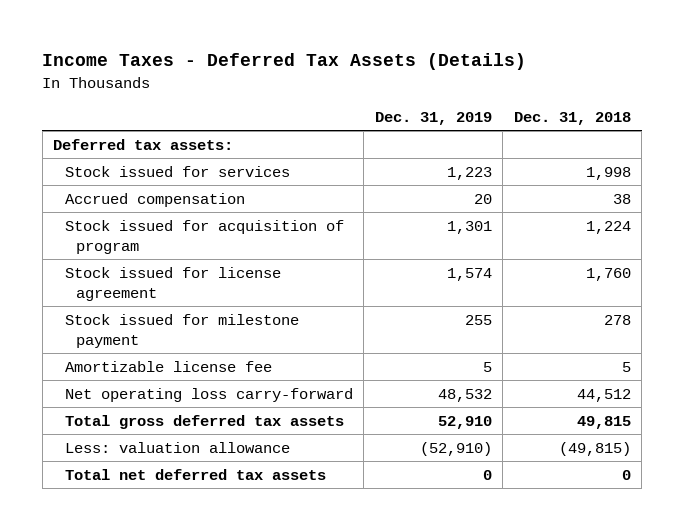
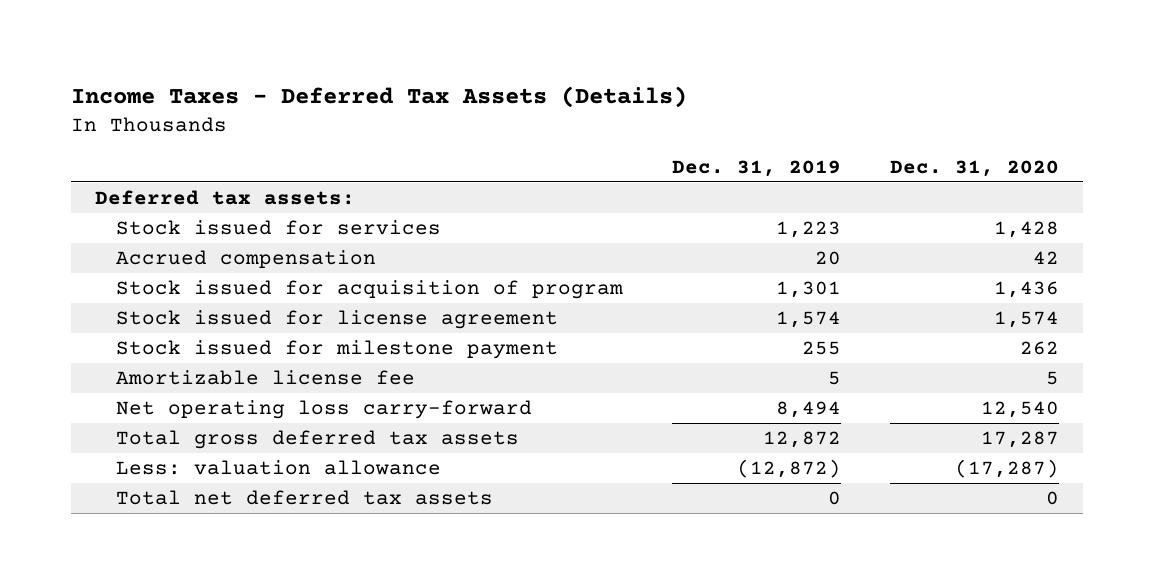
- | Dec. 31, 2019 | Dec. 31, 2018
+ | Dec. 31, 2019 | Dec. 31, 2020
- Net operating loss carry-forward | 48,532 | 44,512
- Total gross deferred tax assets | 52,910 | 49,815
- Less: valuation allowance | (52,910) | (49,815)
+ Net operating loss carry-forward | 8,494 | 12,540
+ Total gross deferred tax assets | 12,872 | 17,287
+ Less: valuation allowance | (12,872) | (17,287)

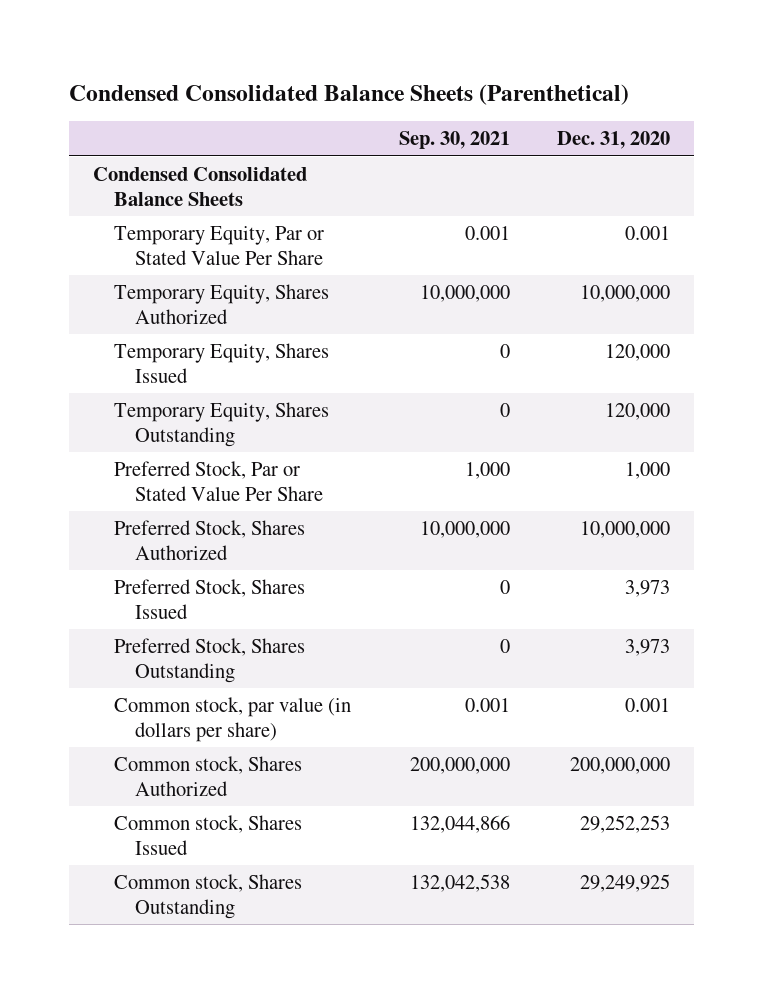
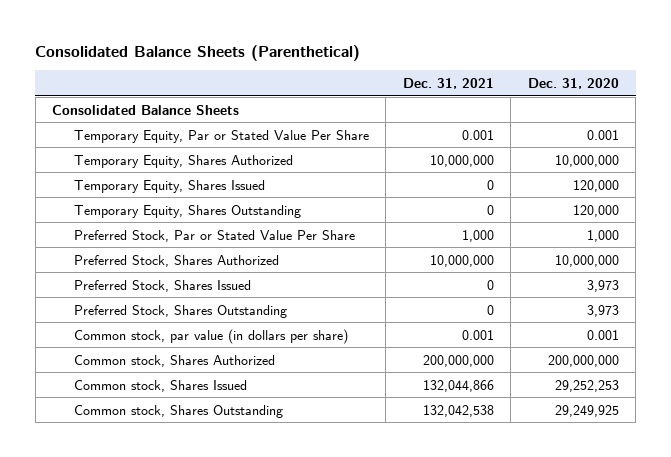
- Condensed Consolidated Balance Sheets (Parenthetical)
+ Consolidated Balance Sheets (Parenthetical)
- | Sep. 30, 2021 | Dec. 31, 2020
+ | Dec. 31, 2021 | Dec. 31, 2020
- Condensed Consolidated Balance Sheets
+ Consolidated Balance Sheets

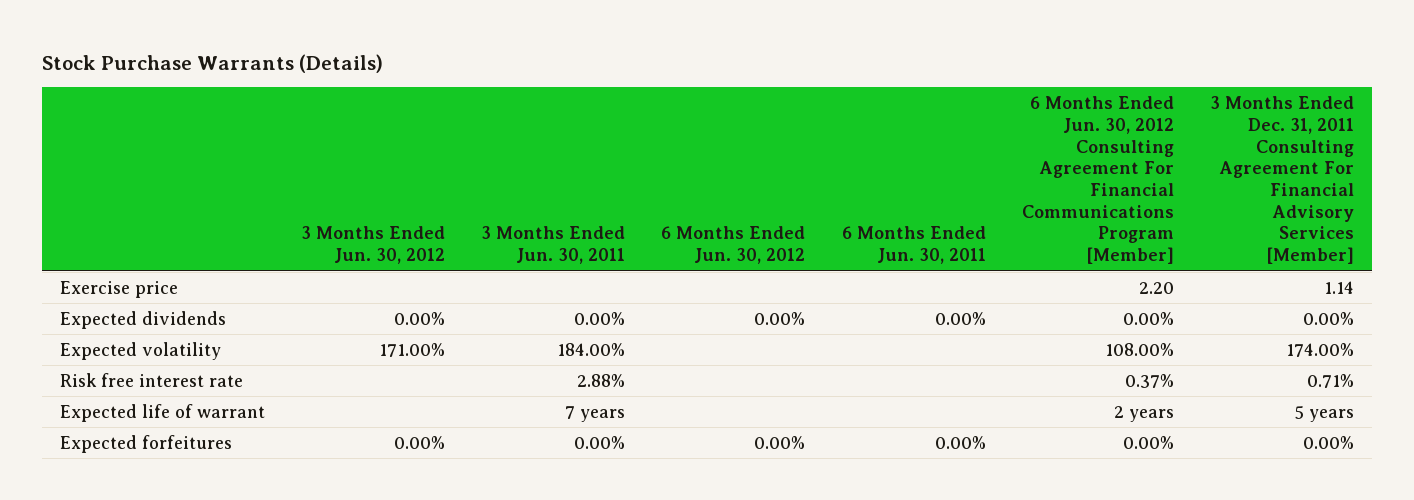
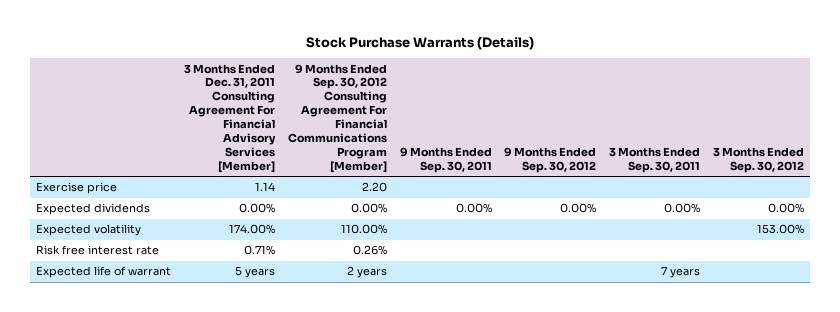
- | 3 Months Ended Jun. 30, 2012 | 3 Months Ended Jun. 30, 2011 | 6 Months Ended Jun. 30, 2012 | 6 Months Ended Jun. 30, 2011 | 6 Months Ended Jun. 30, 2012 Consulting Agreement For Financial Communications Program [Member] | 3 Months Ended Dec. 31, 2011 Consulting Agreement For Financial Advisory Services [Member]
+ | 3 Months Ended Dec. 31, 2011 Consulting Agreement For Financial Advisory Services [Member] | 9 Months Ended Sep. 30, 2012 Consulting Agreement For Financial Communications Program [Member] | 9 Months Ended Sep. 30, 2011 | 9 Months Ended Sep. 30, 2012 | 3 Months Ended Sep. 30, 2011 | 3 Months Ended Sep. 30, 2012
- Expected forfeitures | 0.00% | 0.00% | 0.00% | 0.00% | 0.00% | 0.00%

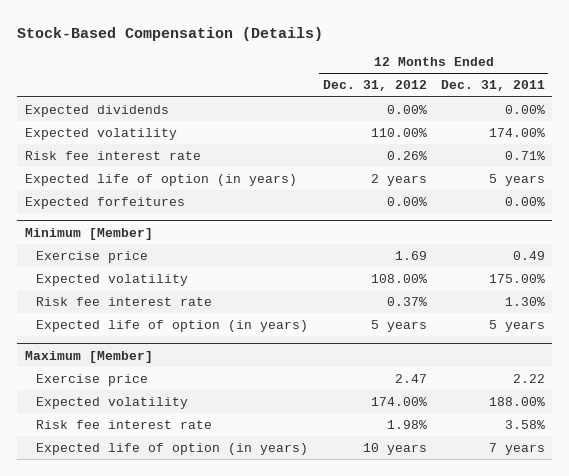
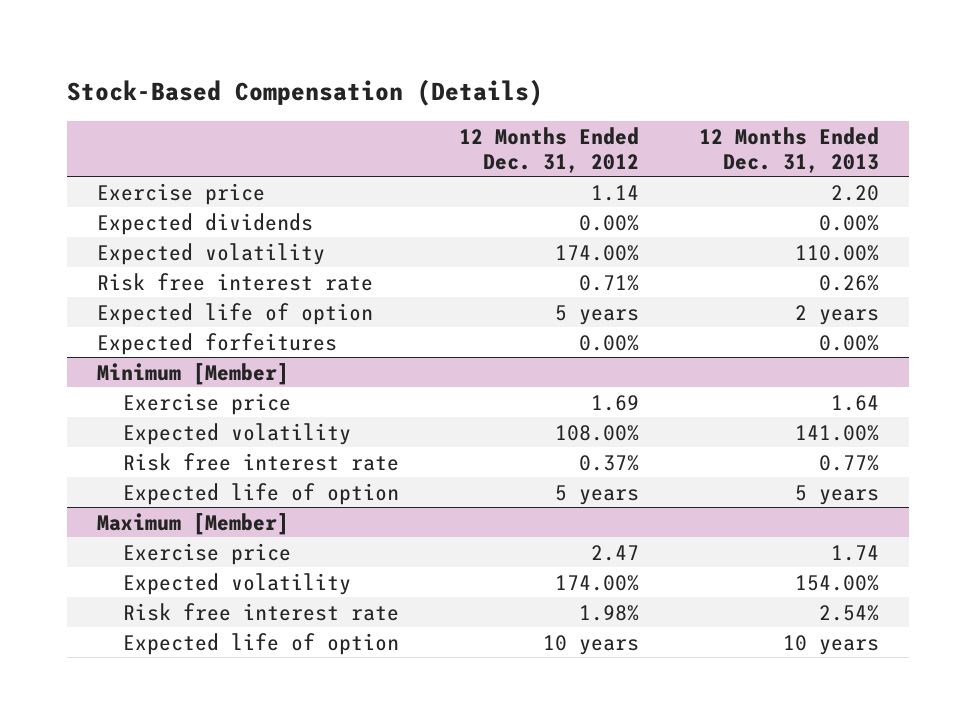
- | 12 Months Ended Dec. 31, 2012 | 12 Months Ended Dec. 31, 2011
+ | 12 Months Ended Dec. 31, 2012 | 12 Months Ended Dec. 31, 2013
+ Exercise price | 1.14 | 2.20
- Expected volatility | 110.00% | 174.00%
- Risk fee interest rate | 0.26% | 0.71%
- Expected life of option (in years) | 2 years | 5 years
+ Expected volatility | 174.00% | 110.00%
+ Risk free interest rate | 0.71% | 0.26%
+ Expected life of option | 5 years | 2 years
@ Minimum [Member]
- Risk fee interest rate | 0.37% | 1.30%
- Expected life of option (in years) | 5 years | 5 years
+ Risk free interest rate | 0.37% | 0.77%
+ Expected life of option | 5 years | 5 years
@ Maximum [Member]
- Risk fee interest rate | 1.98% | 3.58%
- Expected life of option (in years) | 10 years | 7 years
+ Risk free interest rate | 1.98% | 2.54%
+ Expected life of option | 10 years | 10 years

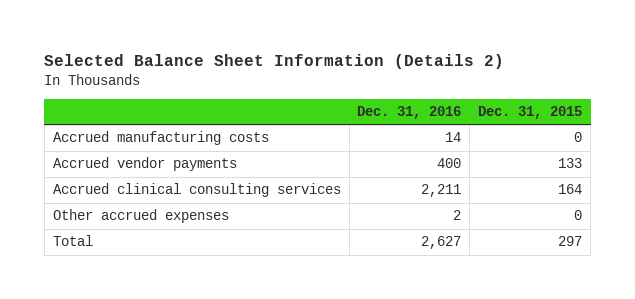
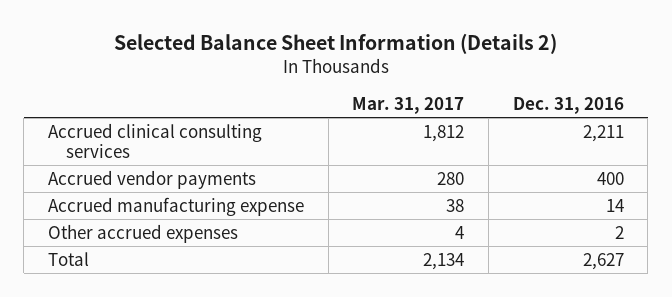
- | Dec. 31, 2016 | Dec. 31, 2015
+ | Mar. 31, 2017 | Dec. 31, 2016
- Accrued manufacturing costs | 14 | 0
moved down: Accrued vendor payments | 280 | 400
+ Accrued manufacturing expense | 38 | 14

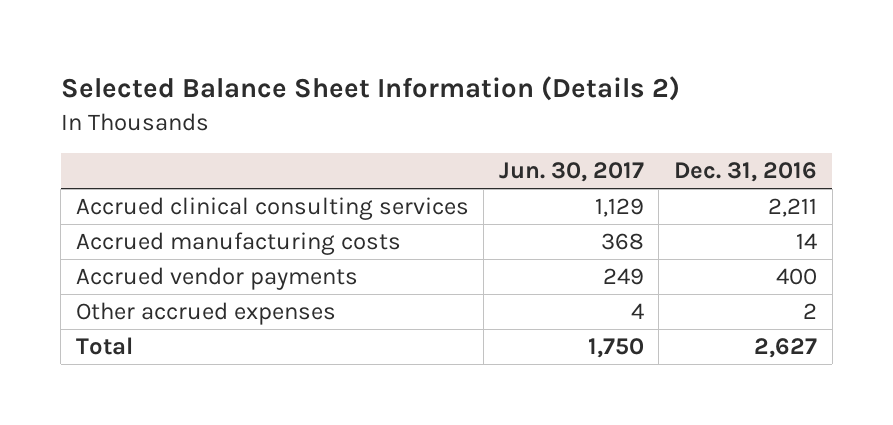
- | Mar. 31, 2017 | Dec. 31, 2016
+ | Jun. 30, 2017 | Dec. 31, 2016
+ Accrued manufacturing costs | 368 | 14
- Accrued manufacturing expense | 38 | 14

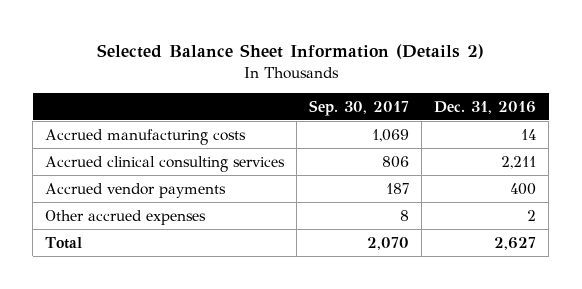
- | Jun. 30, 2017 | Dec. 31, 2016
+ | Sep. 30, 2017 | Dec. 31, 2016
moved down: Accrued clinical consulting services | 806 | 2,211

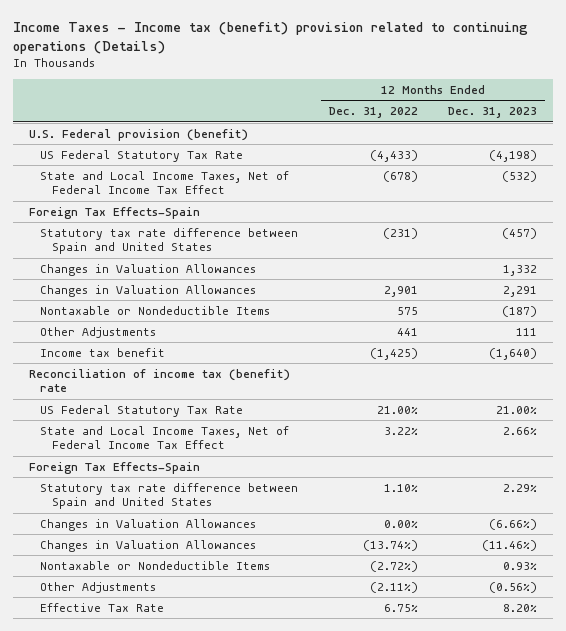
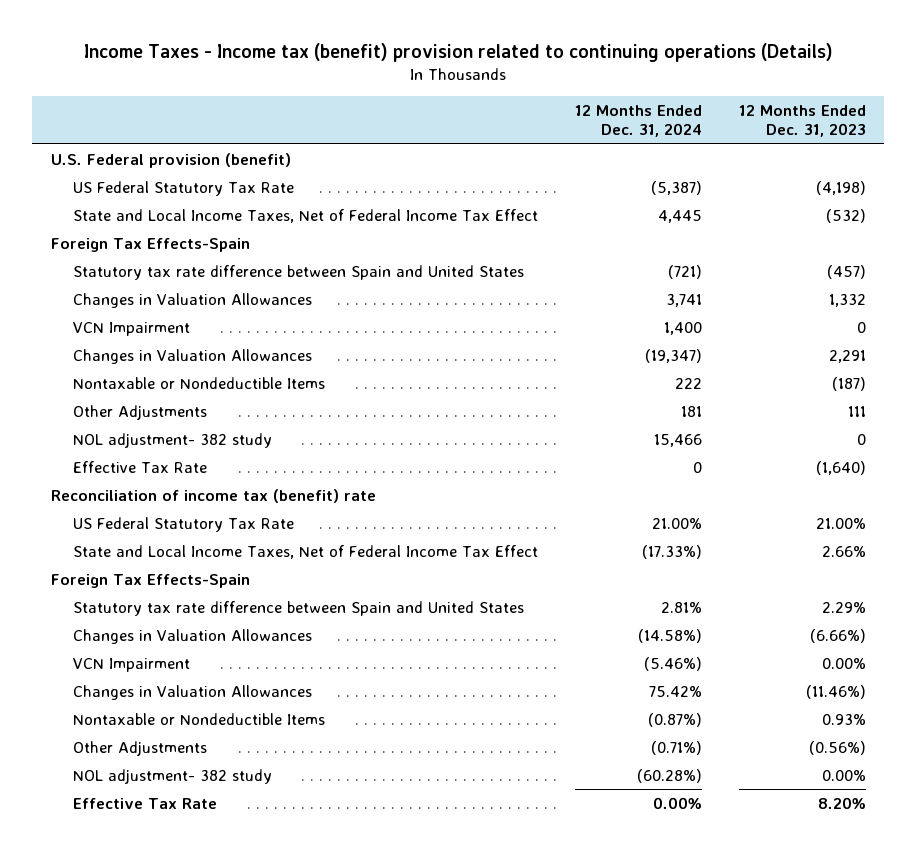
- | 12 Months Ended Dec. 31, 2022 | 12 Months Ended Dec. 31, 2023
+ | 12 Months Ended Dec. 31, 2024 | 12 Months Ended Dec. 31, 2023
+ VCN Impairment | 1,400 | 0
- Income tax benefit | (1,425) | (1,640)
+ NOL adjustment- 382 study | 15,466 | 0
+ Effective Tax Rate | 0 | (1,640)
+ VCN Impairment | (5.46%) | 0.00%
+ NOL adjustment- 382 study | (60.28%) | 0.00%

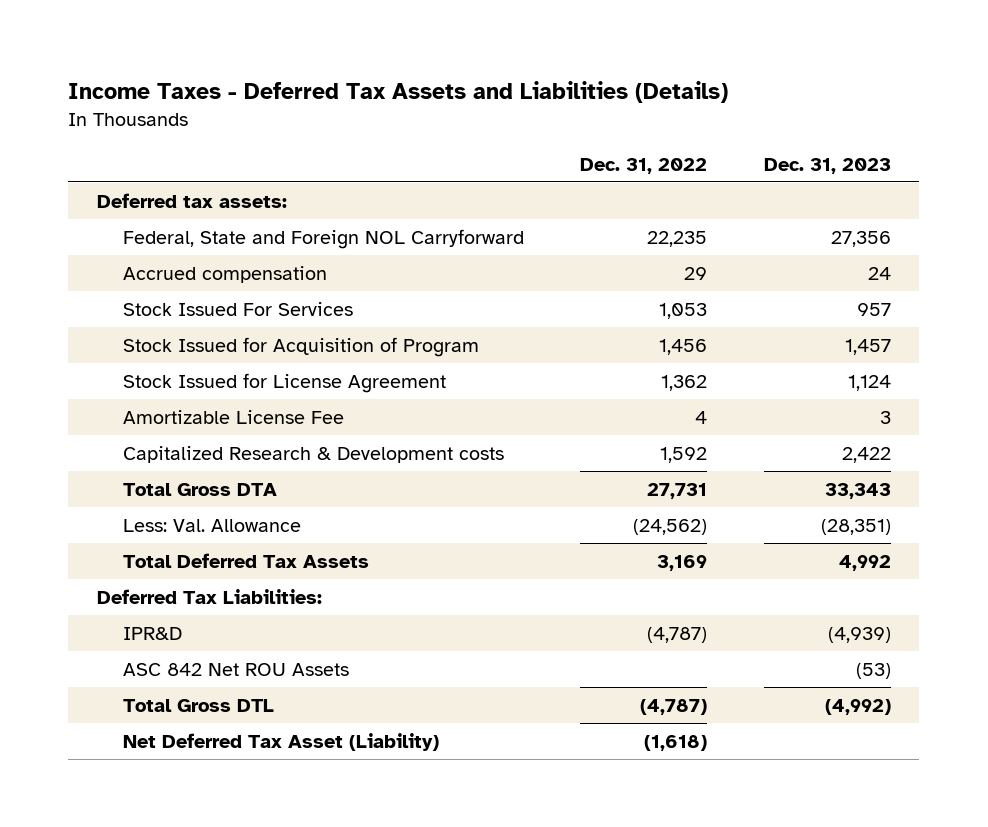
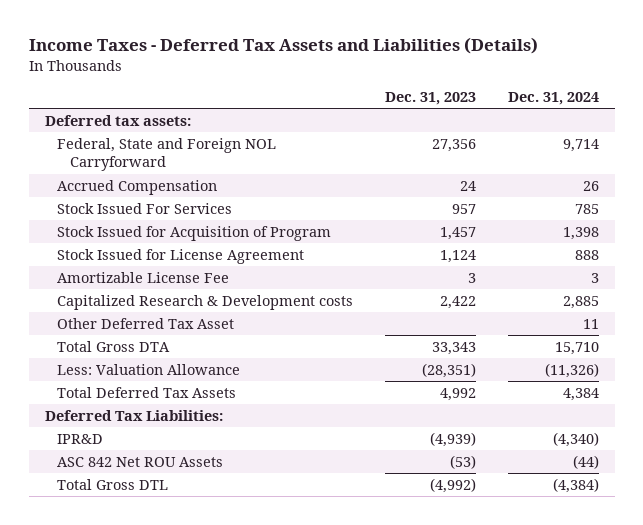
- | Dec. 31, 2022 | Dec. 31, 2023
+ | Dec. 31, 2023 | Dec. 31, 2024
- Accrued compensation | 29 | 24
+ Accrued Compensation | 24 | 26
+ Other Deferred Tax Asset | | 11
- Less: Val. Allowance | (24,562) | (28,351)
+ Less: Valuation Allowance | (28,351) | (11,326)
- Net Deferred Tax Asset (Liability) | (1,618) |

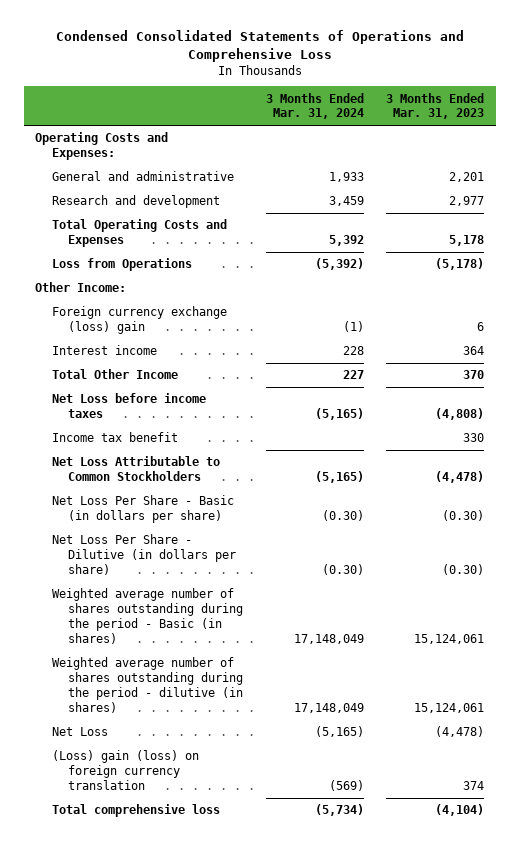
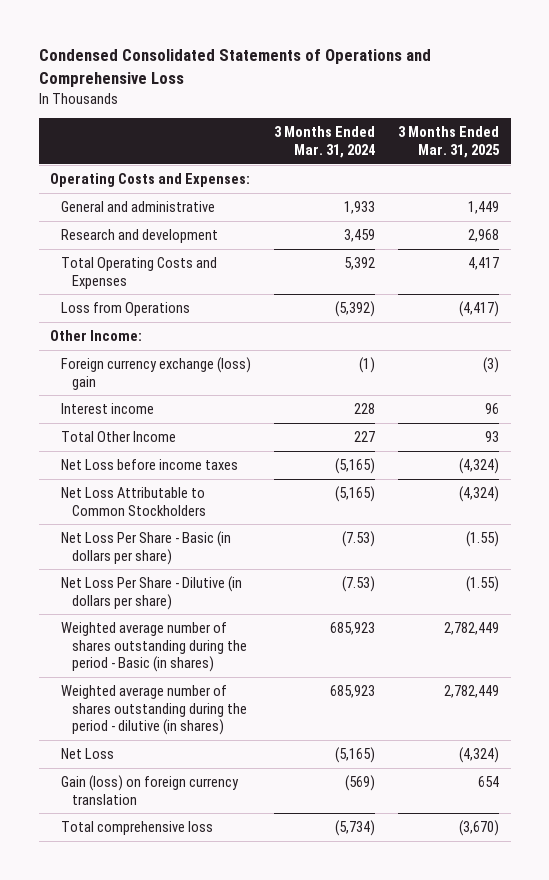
- | 3 Months Ended Mar. 31, 2024 | 3 Months Ended Mar. 31, 2023
+ | 3 Months Ended Mar. 31, 2024 | 3 Months Ended Mar. 31, 2025
- Income tax benefit | | 330
- Net Loss Per Share - Basic (in dollars per share) | (0.30) | (0.30)
- Net Loss Per Share - Dilutive (in dollars per share) | (0.30) | (0.30)
- Weighted average number of shares outstanding during the period - Basic (in shares) | 17,148,049 | 15,124,061
- Weighted average number of shares outstanding during the period - dilutive (in shares) | 17,148,049 | 15,124,061
+ Net Loss Per Share - Basic (in dollars per share) | (7.53) | (1.55)
+ Net Loss Per Share - Dilutive (in dollars per share) | (7.53) | (1.55)
+ Weighted average number of shares outstanding during the period - Basic (in shares) | 685,923 | 2,782,449
+ Weighted average number of shares outstanding during the period - dilutive (in shares) | 685,923 | 2,782,449
- (Loss) gain (loss) on foreign currency translation | (569) | 374
+ Gain (loss) on foreign currency translation | (569) | 654

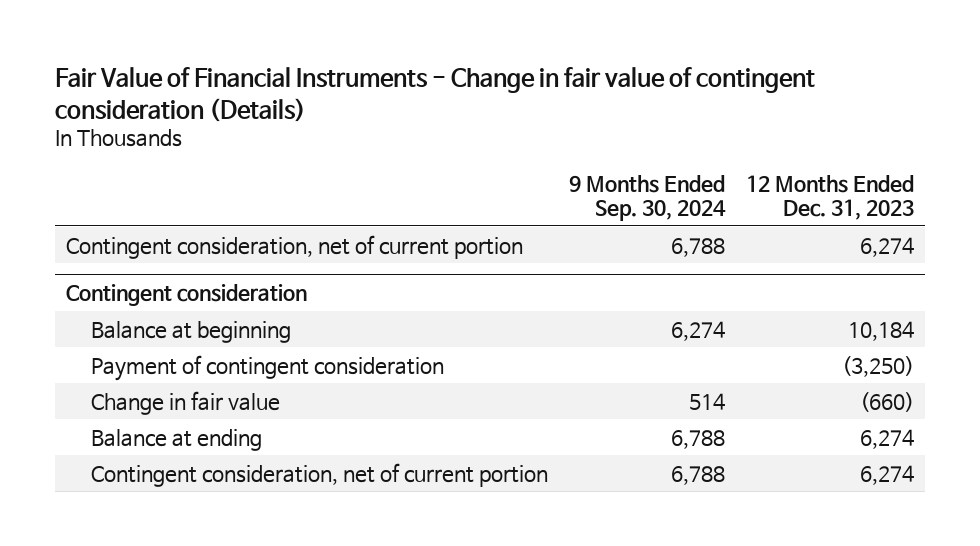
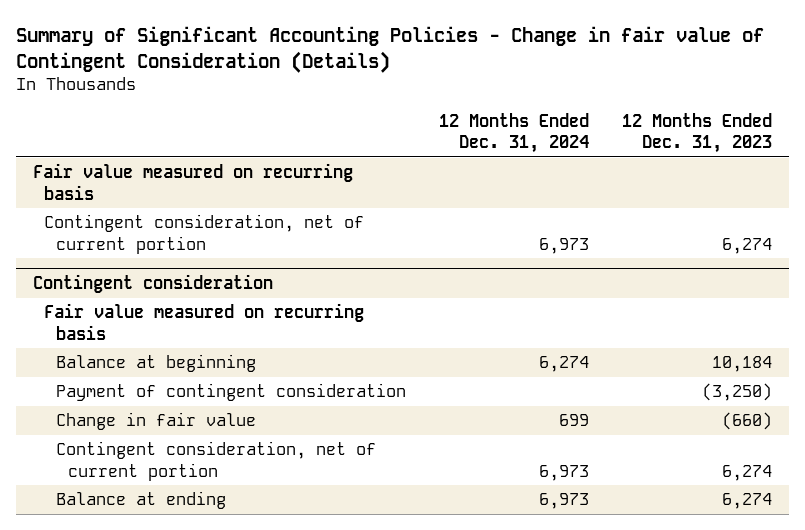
- Fair Value of Financial Instruments - Change in fair value of contingent consideration (Details)
+ Summary of Significant Accounting Policies - Change in fair value of Contingent Consideration (Details)
- | 9 Months Ended Sep. 30, 2024 | 12 Months Ended Dec. 31, 2023
+ | 12 Months Ended Dec. 31, 2024 | 12 Months Ended Dec. 31, 2023
+ Fair value measured on recurring basis
@ Contingent consideration
+ Fair value measured on recurring basis
moved down: Balance at ending | 6,973 | 6,274

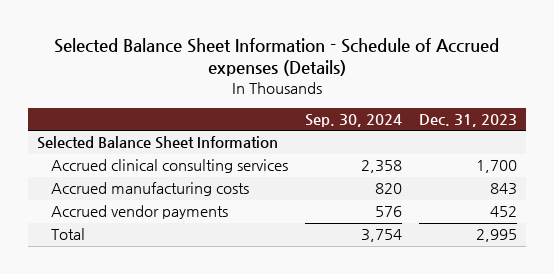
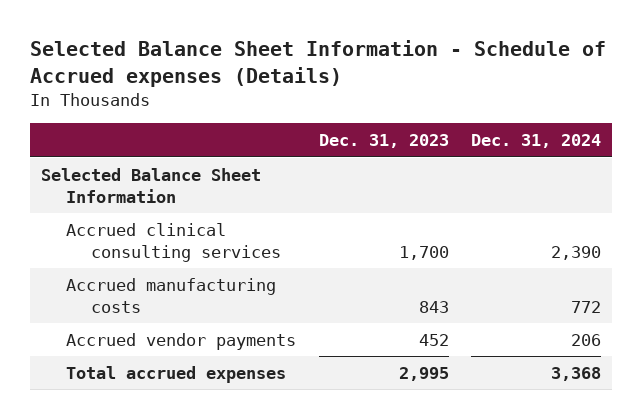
- | Sep. 30, 2024 | Dec. 31, 2023
+ | Dec. 31, 2023 | Dec. 31, 2024
- Total | 3,754 | 2,995
+ Total accrued expenses | 2,995 | 3,368

